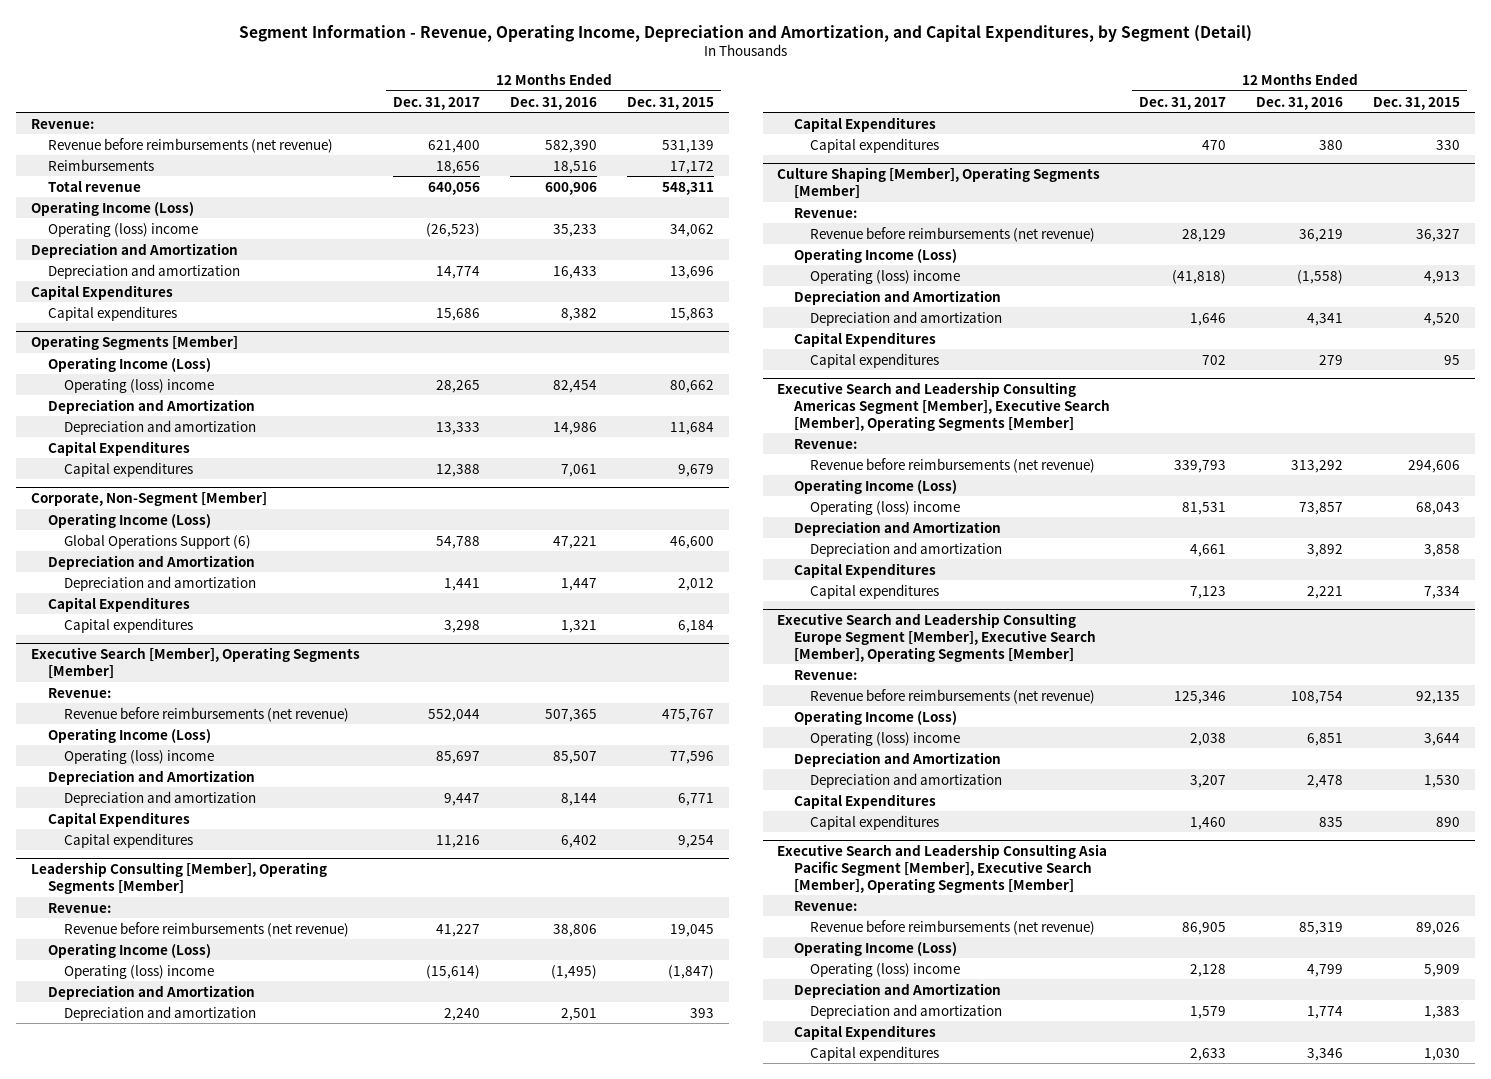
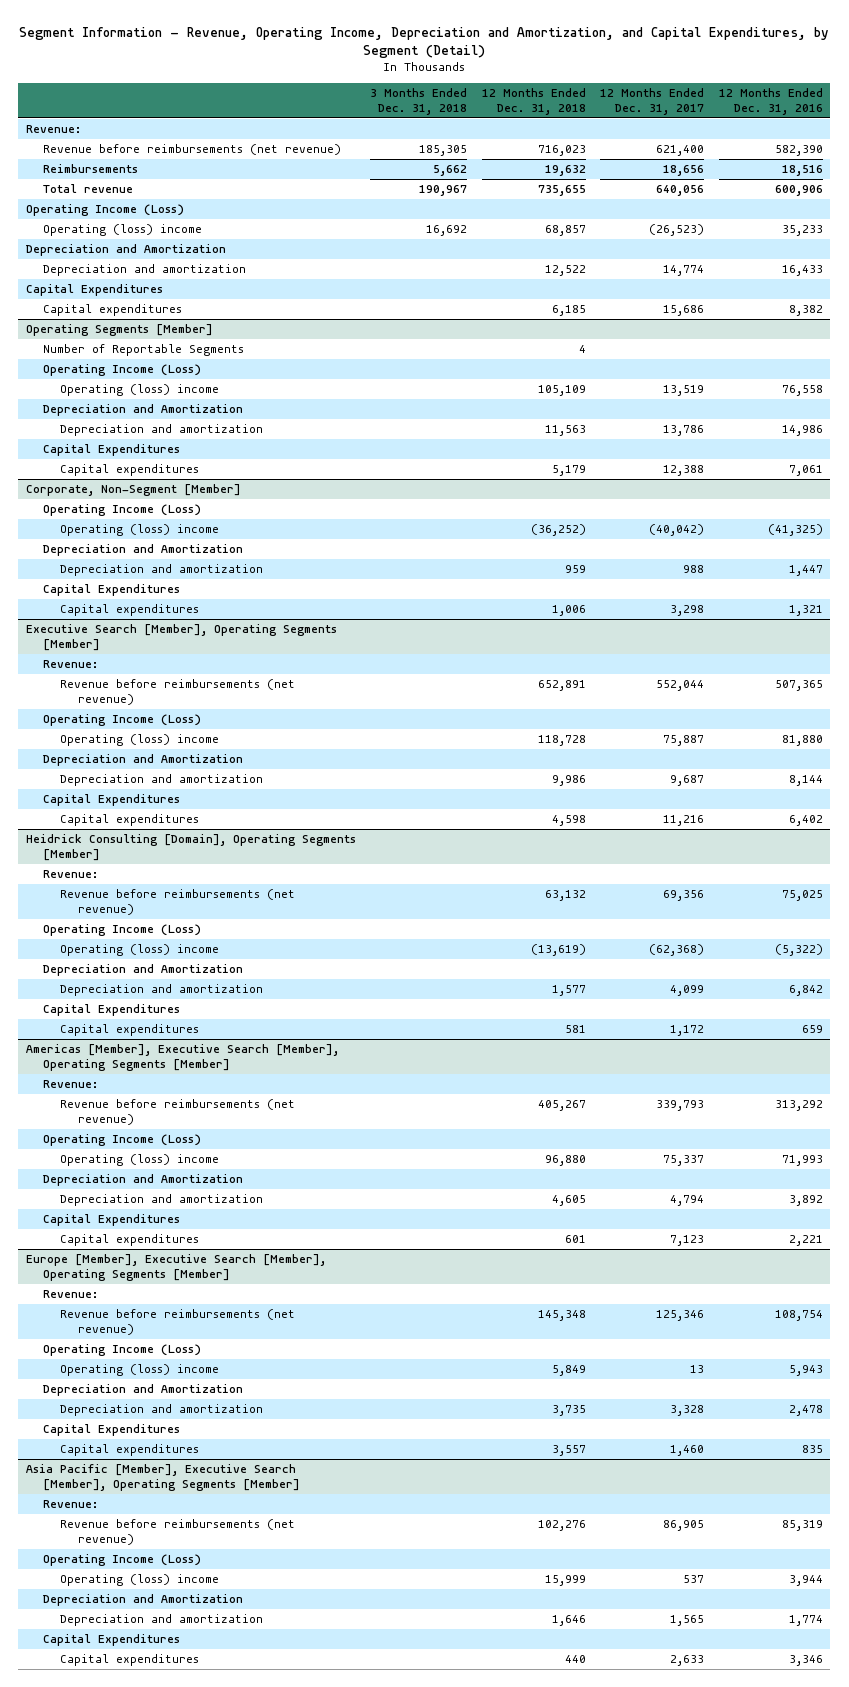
- | 12 Months Ended Dec. 31, 2017 | 12 Months Ended Dec. 31, 2016 | 12 Months Ended Dec. 31, 2015
+ | 3 Months Ended Dec. 31, 2018 | 12 Months Ended Dec. 31, 2018 | 12 Months Ended Dec. 31, 2017 | 12 Months Ended Dec. 31, 2016
@ Operating Segments [Member]
+ Number of Reportable Segments | | 4 | |
- Operating (loss) income | 28,265 | 82,454 | 80,662
+ Operating (loss) income | | 105,109 | 13,519 | 76,558
- Depreciation and amortization | 13,333 | 14,986 | 11,684
+ Depreciation and amortization | | 11,563 | 13,786 | 14,986
@ Corporate, Non-Segment [Member]
- Global Operations Support (6) | 54,788 | 47,221 | 46,600
+ Operating (loss) income | | (36,252) | (40,042) | (41,325)
- Depreciation and amortization | 1,441 | 1,447 | 2,012
+ Depreciation and amortization | | 959 | 988 | 1,447
@ Executive Search [Member], Operating Segments [Member]
- Operating (loss) income | 85,697 | 85,507 | 77,596
+ Operating (loss) income | | 118,728 | 75,887 | 81,880
- Depreciation and amortization | 9,447 | 8,144 | 6,771
+ Depreciation and amortization | | 9,986 | 9,687 | 8,144
- Leadership Consulting [Member], Operating Segments [Member]
- Revenue:
- Revenue before reimbursements (net revenue) | 41,227 | 38,806 | 19,045
- Operating Income (Loss)
- Operating (loss) income | (15,614) | (1,495) | (1,847)
- Depreciation and Amortization
- Depreciation and amortization | 2,240 | 2,501 | 393
- Capital Expenditures
- Capital expenditures | 470 | 380 | 330
- Culture Shaping [Member], Operating Segments [Member]
+ Heidrick Consulting [Domain], Operating Segments [Member]
- Revenue before reimbursements (net revenue) | 28,129 | 36,219 | 36,327
+ Revenue before reimbursements (net revenue) | | 63,132 | 69,356 | 75,025
- Operating (loss) income | (41,818) | (1,558) | 4,913
+ Operating (loss) income | | (13,619) | (62,368) | (5,322)
- Depreciation and amortization | 1,646 | 4,341 | 4,520
+ Depreciation and amortization | | 1,577 | 4,099 | 6,842
- Capital expenditures | 702 | 279 | 95
- Executive Search and Leadership Consulting Americas Segment [Member], Executive Search [Member], Operating Segments [Member]
+ Capital expenditures | | 581 | 1,172 | 659
+ Americas [Member], Executive Search [Member], Operating Segments [Member]
- Operating (loss) income | 81,531 | 73,857 | 68,043
+ Operating (loss) income | | 96,880 | 75,337 | 71,993
- Depreciation and amortization | 4,661 | 3,892 | 3,858
+ Depreciation and amortization | | 4,605 | 4,794 | 3,892
- Executive Search and Leadership Consulting Europe Segment [Member], Executive Search [Member], Operating Segments [Member]
+ Europe [Member], Executive Search [Member], Operating Segments [Member]
- Operating (loss) income | 2,038 | 6,851 | 3,644
+ Operating (loss) income | | 5,849 | 13 | 5,943
- Depreciation and amortization | 3,207 | 2,478 | 1,530
+ Depreciation and amortization | | 3,735 | 3,328 | 2,478
- Executive Search and Leadership Consulting Asia Pacific Segment [Member], Executive Search [Member], Operating Segments [Member]
+ Asia Pacific [Member], Executive Search [Member], Operating Segments [Member]
- Operating (loss) income | 2,128 | 4,799 | 5,909
+ Operating (loss) income | | 15,999 | 537 | 3,944
- Depreciation and amortization | 1,579 | 1,774 | 1,383
+ Depreciation and amortization | | 1,646 | 1,565 | 1,774

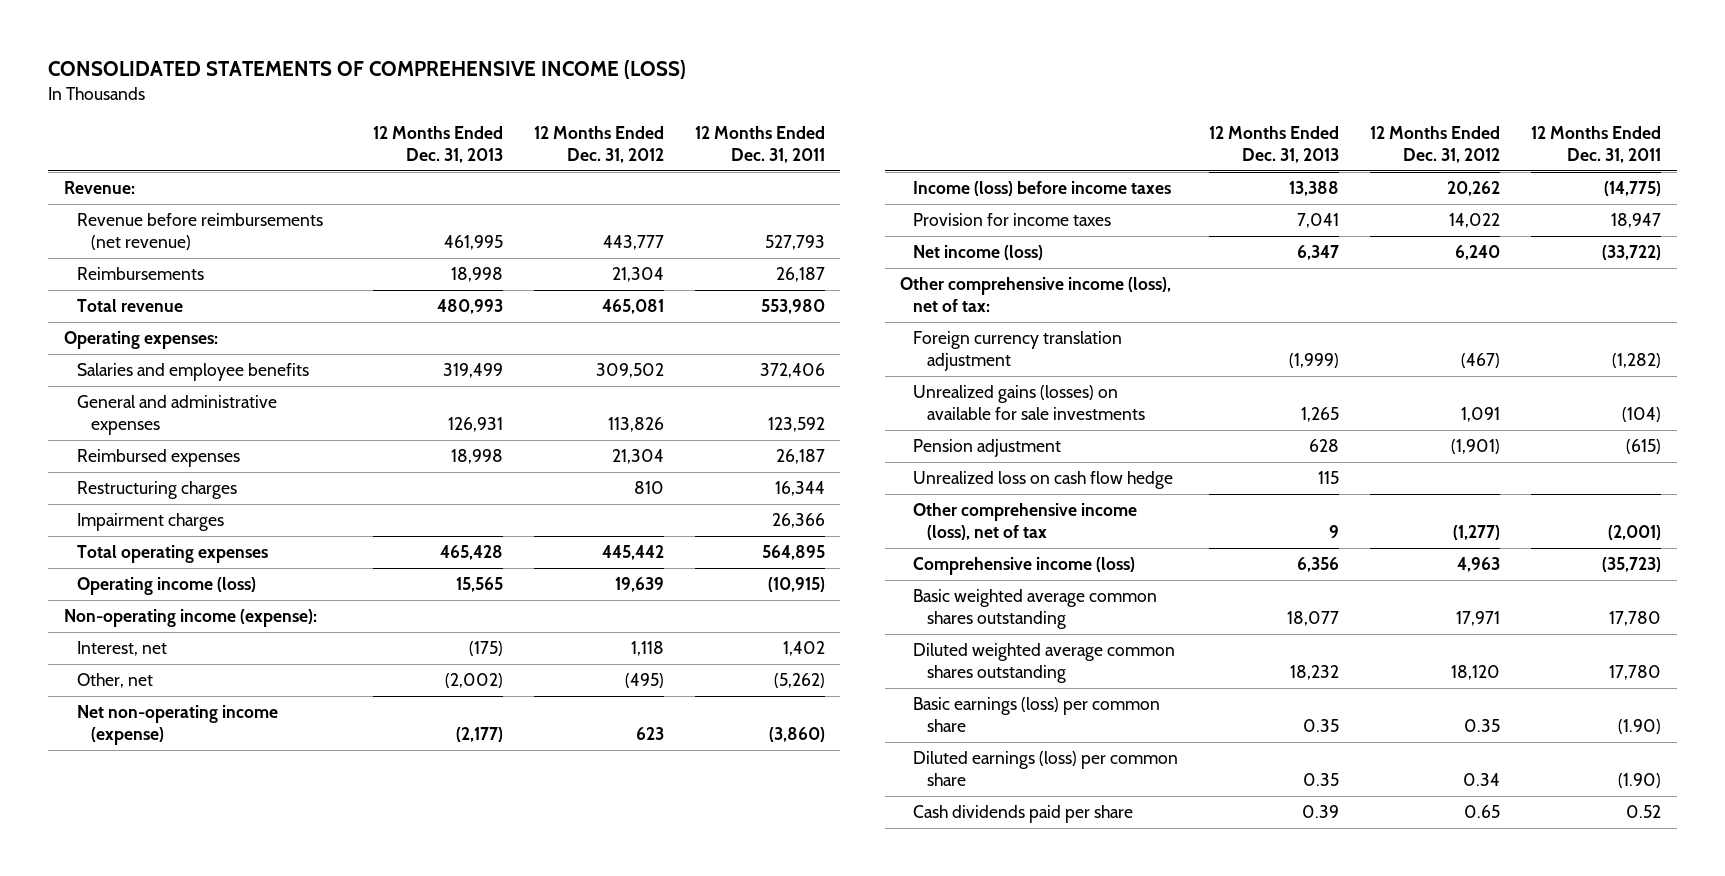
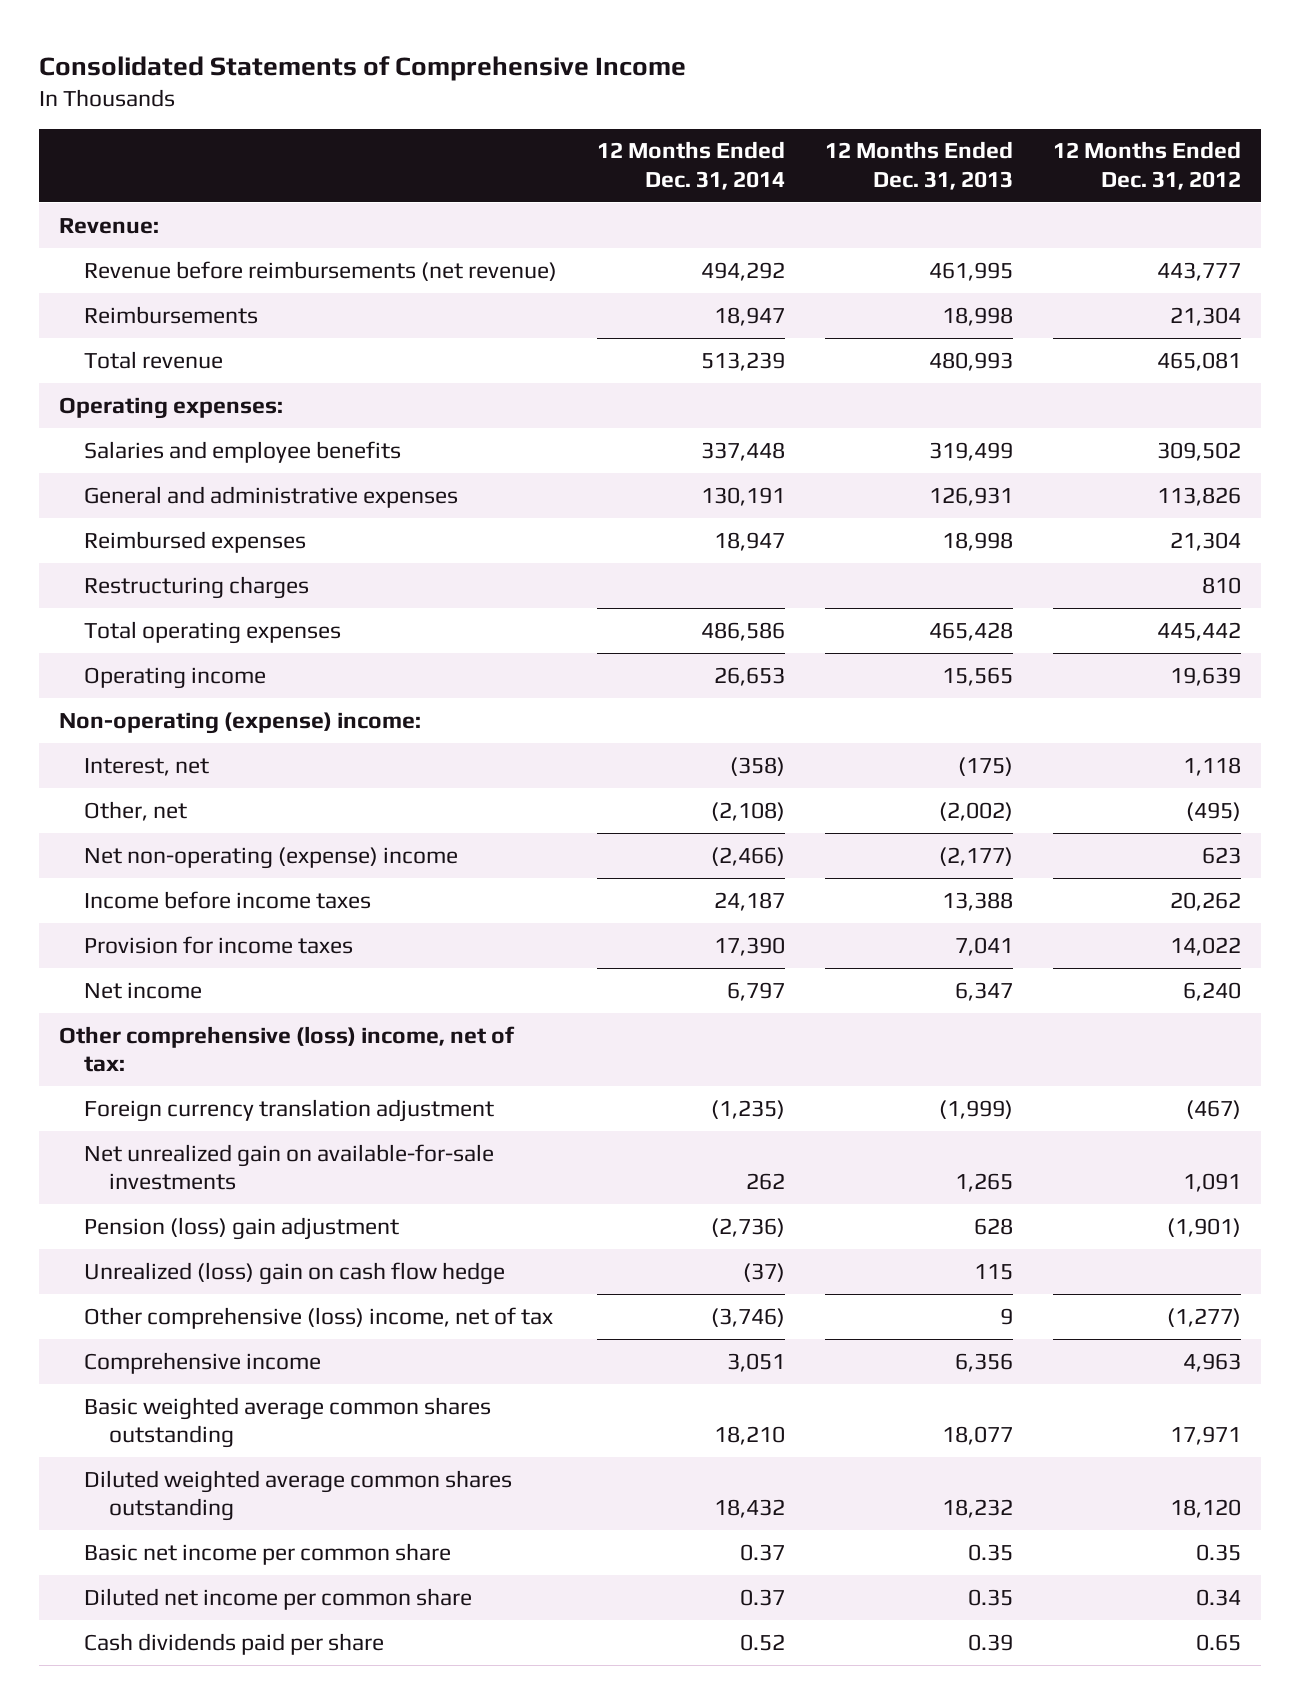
- CONSOLIDATED STATEMENTS OF COMPREHENSIVE INCOME (LOSS)
+ Consolidated Statements of Comprehensive Income
- | 12 Months Ended Dec. 31, 2013 | 12 Months Ended Dec. 31, 2012 | 12 Months Ended Dec. 31, 2011
+ | 12 Months Ended Dec. 31, 2014 | 12 Months Ended Dec. 31, 2013 | 12 Months Ended Dec. 31, 2012
- Impairment charges | | | 26,366
- Operating income (loss) | 15,565 | 19,639 | (10,915)
- Non-operating income (expense):
+ Operating income | 26,653 | 15,565 | 19,639
+ Non-operating (expense) income:
- Net non-operating income (expense) | (2,177) | 623 | (3,860)
- Income (loss) before income taxes | 13,388 | 20,262 | (14,775)
+ Net non-operating (expense) income | (2,466) | (2,177) | 623
+ Income before income taxes | 24,187 | 13,388 | 20,262
- Net income (loss) | 6,347 | 6,240 | (33,722)
- Other comprehensive income (loss), net of tax:
+ Net income | 6,797 | 6,347 | 6,240
+ Other comprehensive (loss) income, net of tax:
- Unrealized gains (losses) on available for sale investments | 1,265 | 1,091 | (104)
- Pension adjustment | 628 | (1,901) | (615)
- Unrealized loss on cash flow hedge | 115 | |
- Other comprehensive income (loss), net of tax | 9 | (1,277) | (2,001)
- Comprehensive income (loss) | 6,356 | 4,963 | (35,723)
+ Net unrealized gain on available-for-sale investments | 262 | 1,265 | 1,091
+ Pension (loss) gain adjustment | (2,736) | 628 | (1,901)
+ Unrealized (loss) gain on cash flow hedge | (37) | 115 |
+ Other comprehensive (loss) income, net of tax | (3,746) | 9 | (1,277)
+ Comprehensive income | 3,051 | 6,356 | 4,963
- Basic earnings (loss) per common share | 0.35 | 0.35 | (1.90)
- Diluted earnings (loss) per common share | 0.35 | 0.34 | (1.90)
+ Basic net income per common share | 0.37 | 0.35 | 0.35
+ Diluted net income per common share | 0.37 | 0.35 | 0.34

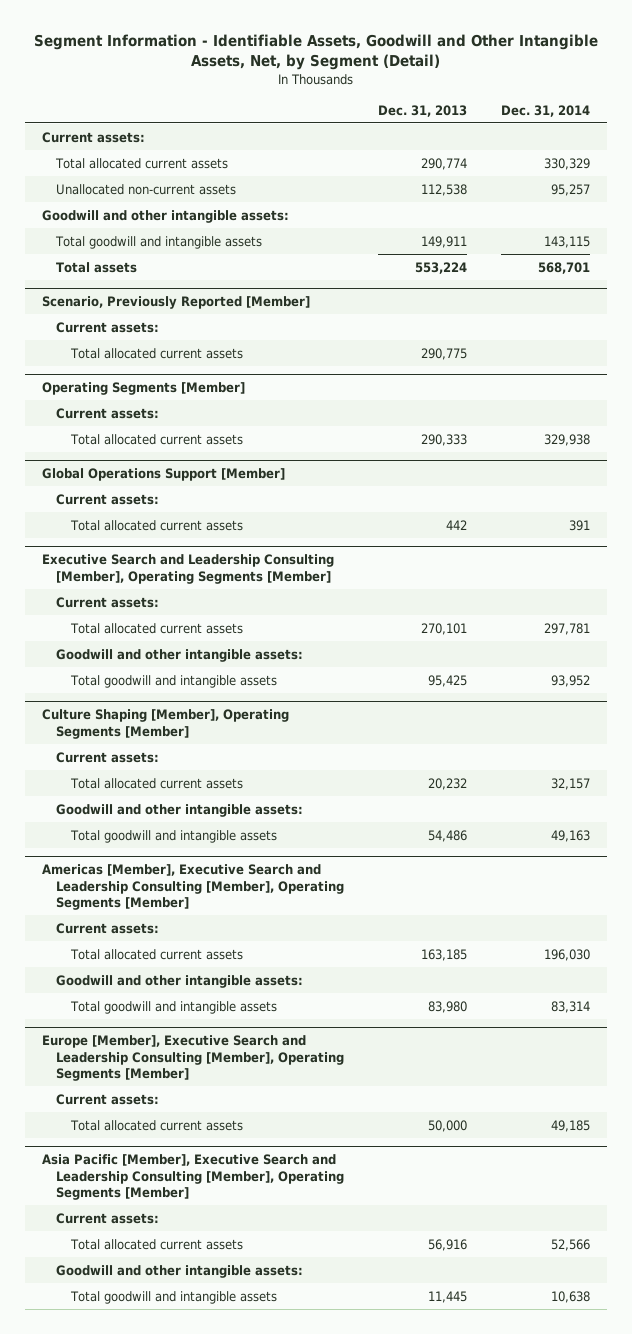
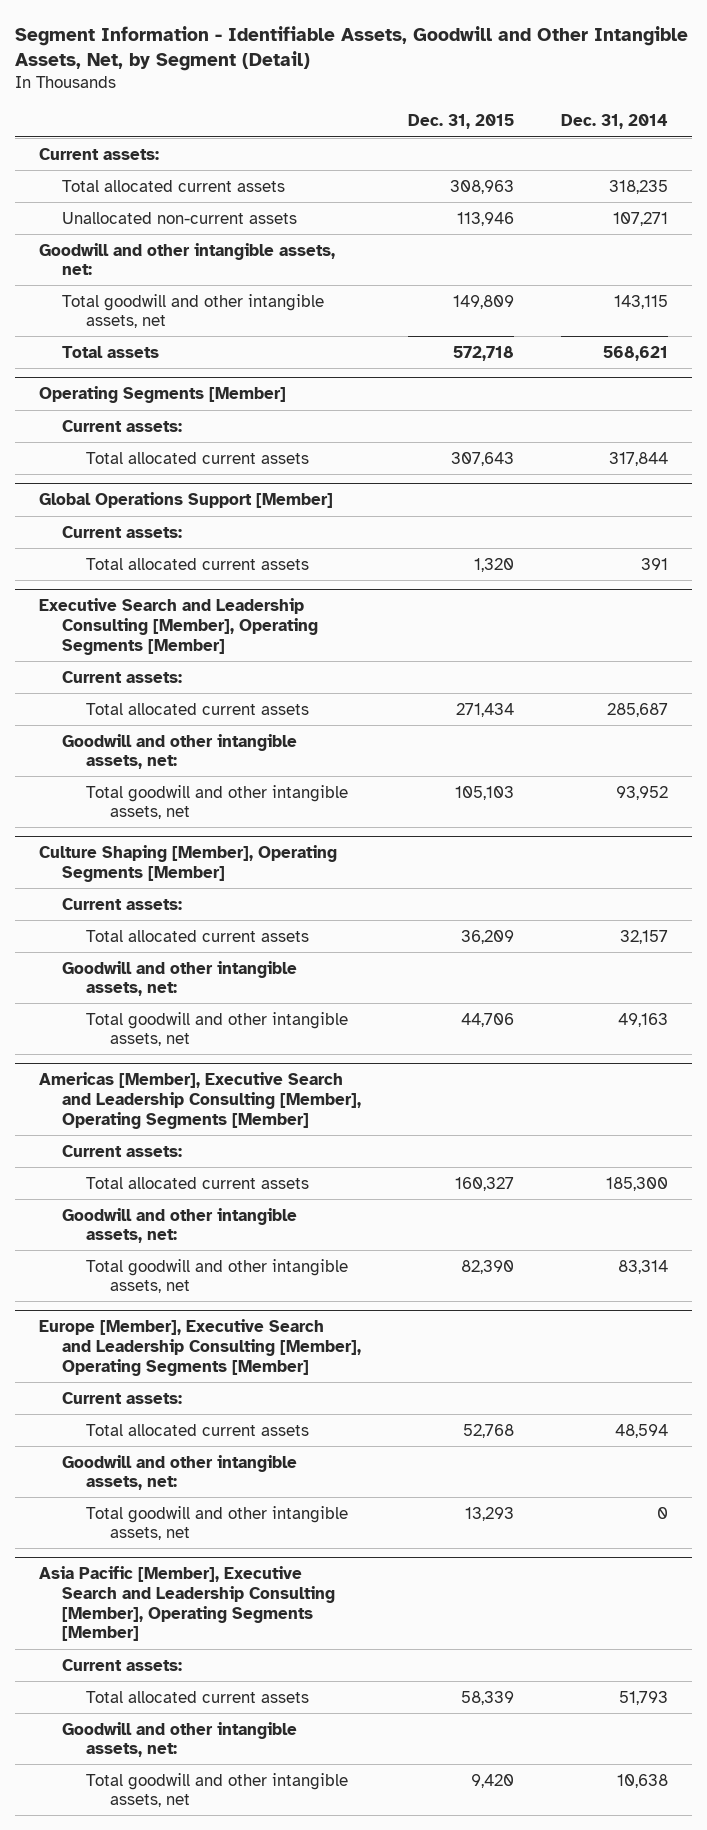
- | Dec. 31, 2013 | Dec. 31, 2014
+ | Dec. 31, 2015 | Dec. 31, 2014
- Total allocated current assets | 290,774 | 330,329
- Unallocated non-current assets | 112,538 | 95,257
- Goodwill and other intangible assets:
- Total goodwill and intangible assets | 149,911 | 143,115
- Total assets | 553,224 | 568,701
- Scenario, Previously Reported [Member]
- Current assets:
- Total allocated current assets | 290,775 |
+ Total allocated current assets | 308,963 | 318,235
+ Unallocated non-current assets | 113,946 | 107,271
+ Goodwill and other intangible assets, net:
+ Total goodwill and other intangible assets, net | 149,809 | 143,115
+ Total assets | 572,718 | 568,621
@ Operating Segments [Member]
- Total allocated current assets | 290,333 | 329,938
+ Total allocated current assets | 307,643 | 317,844
@ Executive Search and Leadership Consulting [Member], Operating Segments [Member]
- Total allocated current assets | 270,101 | 297,781
- Goodwill and other intangible assets:
- Total goodwill and intangible assets | 95,425 | 93,952
+ Total allocated current assets | 271,434 | 285,687
+ Goodwill and other intangible assets, net:
+ Total goodwill and other intangible assets, net | 105,103 | 93,952
@ Culture Shaping [Member], Operating Segments [Member]
- Goodwill and other intangible assets:
- Total goodwill and intangible assets | 54,486 | 49,163
+ Goodwill and other intangible assets, net:
+ Total goodwill and other intangible assets, net | 44,706 | 49,163
@ Americas [Member], Executive Search and Leadership Consulting [Member], Operating Segments [Member]
- Total allocated current assets | 163,185 | 196,030
- Goodwill and other intangible assets:
- Total goodwill and intangible assets | 83,980 | 83,314
+ Total allocated current assets | 160,327 | 185,300
+ Goodwill and other intangible assets, net:
+ Total goodwill and other intangible assets, net | 82,390 | 83,314
@ Europe [Member], Executive Search and Leadership Consulting [Member], Operating Segments [Member]
- Total allocated current assets | 50,000 | 49,185
+ Total allocated current assets | 52,768 | 48,594
+ Goodwill and other intangible assets, net:
+ Total goodwill and other intangible assets, net | 13,293 | 0
@ Asia Pacific [Member], Executive Search and Leadership Consulting [Member], Operating Segments [Member]
- Total allocated current assets | 56,916 | 52,566
- Goodwill and other intangible assets:
- Total goodwill and intangible assets | 11,445 | 10,638
+ Total allocated current assets | 58,339 | 51,793
+ Goodwill and other intangible assets, net:
+ Total goodwill and other intangible assets, net | 9,420 | 10,638

